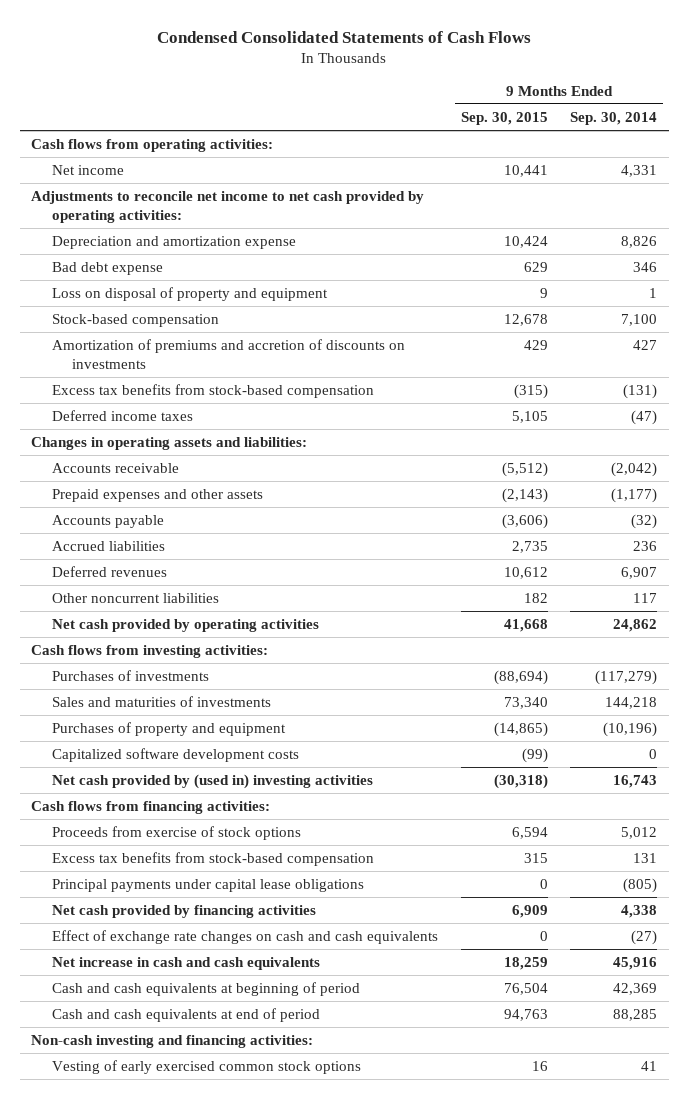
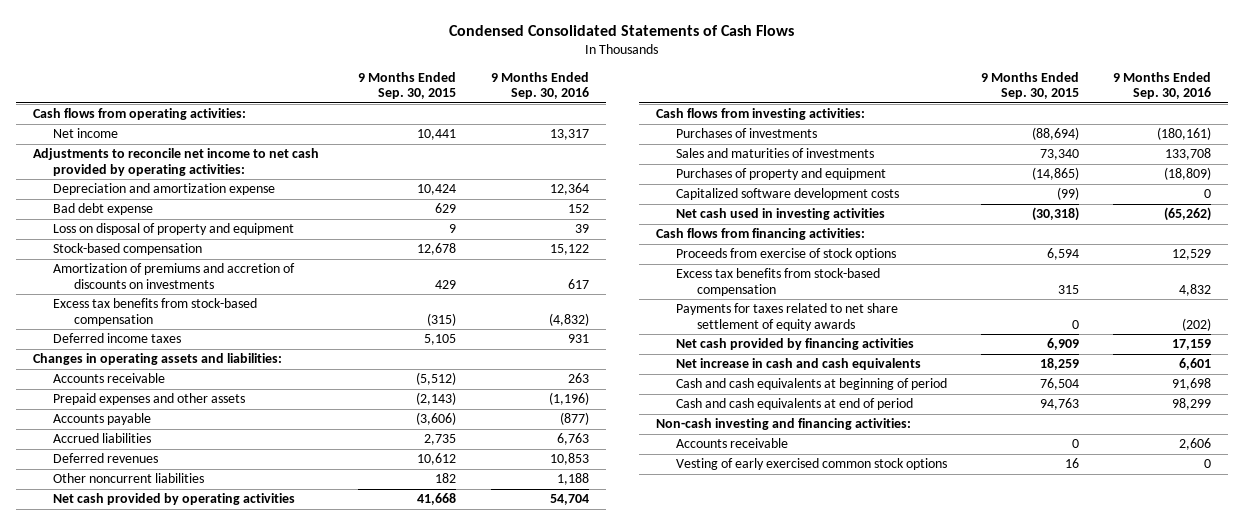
- | 9 Months Ended Sep. 30, 2015 | 9 Months Ended Sep. 30, 2014
+ | 9 Months Ended Sep. 30, 2015 | 9 Months Ended Sep. 30, 2016
- Net cash provided by (used in) investing activities | (30,318) | 16,743
+ Net cash used in investing activities | (30,318) | (65,262)
- Principal payments under capital lease obligations | 0 | (805)
+ Payments for taxes related to net share settlement of equity awards | 0 | (202)
- Effect of exchange rate changes on cash and cash equivalents | 0 | (27)
+ Accounts receivable | 0 | 2,606

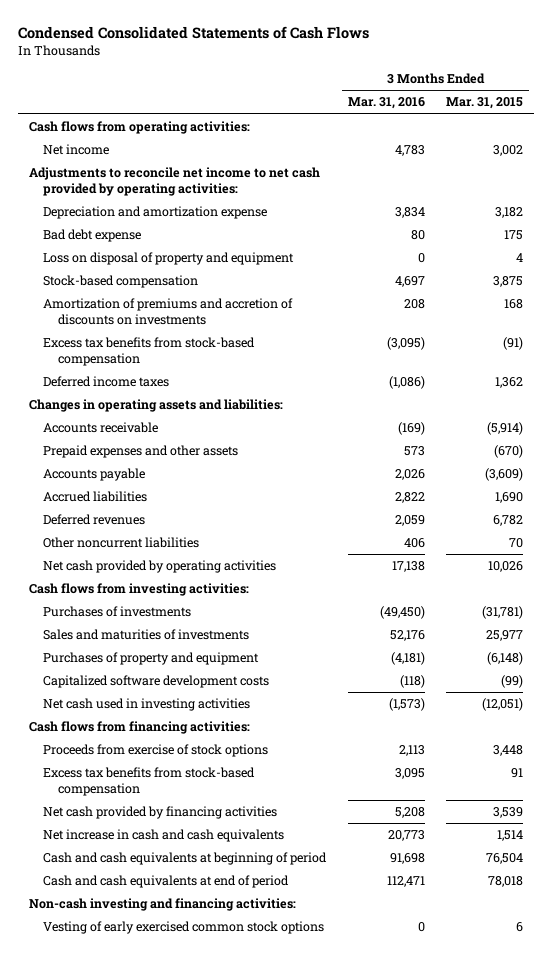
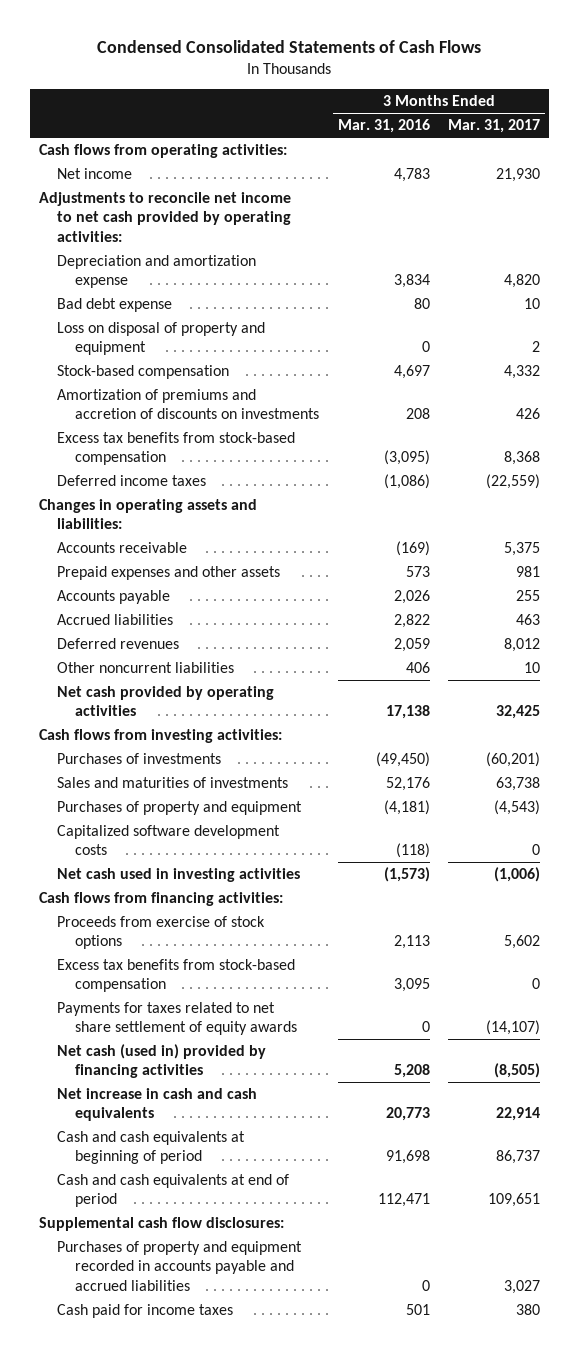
- | 3 Months Ended Mar. 31, 2016 | 3 Months Ended Mar. 31, 2015
+ | 3 Months Ended Mar. 31, 2016 | 3 Months Ended Mar. 31, 2017
- Net cash provided by financing activities | 5,208 | 3,539
+ Payments for taxes related to net share settlement of equity awards | 0 | (14,107)
+ Net cash (used in) provided by financing activities | 5,208 | (8,505)
- Non-cash investing and financing activities:
- Vesting of early exercised common stock options | 0 | 6
+ Supplemental cash flow disclosures:
+ Purchases of property and equipment recorded in accounts payable and accrued liabilities | 0 | 3,027
+ Cash paid for income taxes | 501 | 380

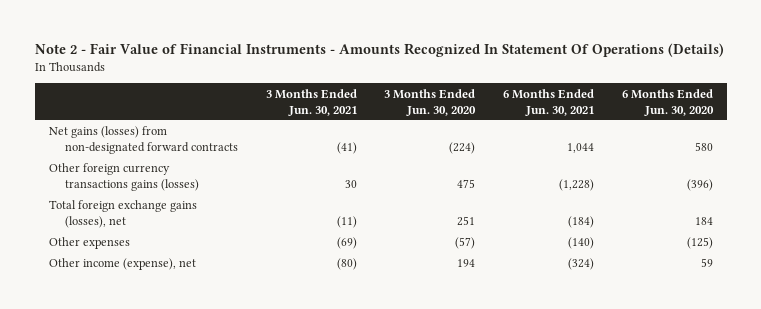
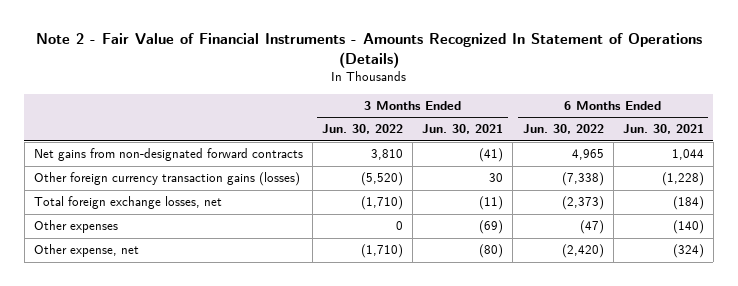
- Note 2 - Fair Value of Financial Instruments - Amounts Recognized In Statement Of Operations (Details)
+ Note 2 - Fair Value of Financial Instruments - Amounts Recognized In Statement of Operations (Details)
- | 3 Months Ended Jun. 30, 2021 | 3 Months Ended Jun. 30, 2020 | 6 Months Ended Jun. 30, 2021 | 6 Months Ended Jun. 30, 2020
+ | 3 Months Ended Jun. 30, 2022 | 3 Months Ended Jun. 30, 2021 | 6 Months Ended Jun. 30, 2022 | 6 Months Ended Jun. 30, 2021
- Net gains (losses) from non-designated forward contracts | (41) | (224) | 1,044 | 580
- Other foreign currency transactions gains (losses) | 30 | 475 | (1,228) | (396)
- Total foreign exchange gains (losses), net | (11) | 251 | (184) | 184
+ Net gains from non-designated forward contracts | 3,810 | (41) | 4,965 | 1,044
+ Other foreign currency transaction gains (losses) | (5,520) | 30 | (7,338) | (1,228)
+ Total foreign exchange losses, net | (1,710) | (11) | (2,373) | (184)
- Other income (expense), net | (80) | 194 | (324) | 59
+ Other expense, net | (1,710) | (80) | (2,420) | (324)

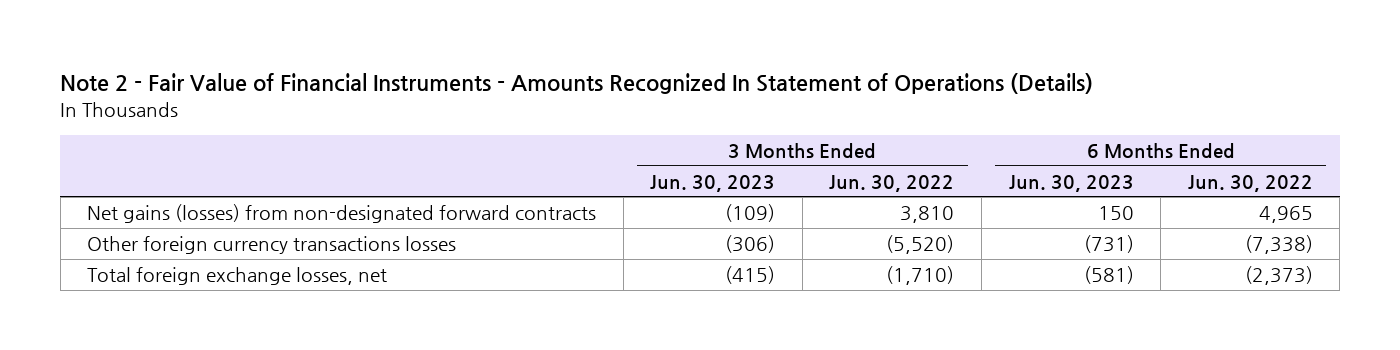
- | 3 Months Ended Jun. 30, 2022 | 3 Months Ended Jun. 30, 2021 | 6 Months Ended Jun. 30, 2022 | 6 Months Ended Jun. 30, 2021
+ | 3 Months Ended Jun. 30, 2023 | 3 Months Ended Jun. 30, 2022 | 6 Months Ended Jun. 30, 2023 | 6 Months Ended Jun. 30, 2022
- Net gains from non-designated forward contracts | 3,810 | (41) | 4,965 | 1,044
- Other foreign currency transaction gains (losses) | (5,520) | 30 | (7,338) | (1,228)
+ Net gains (losses) from non-designated forward contracts | (109) | 3,810 | 150 | 4,965
+ Other foreign currency transactions losses | (306) | (5,520) | (731) | (7,338)
- Other expenses | 0 | (69) | (47) | (140)
- Other expense, net | (1,710) | (80) | (2,420) | (324)

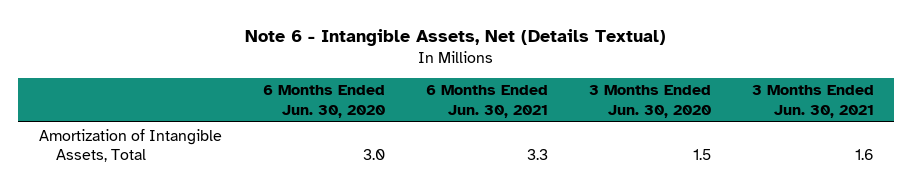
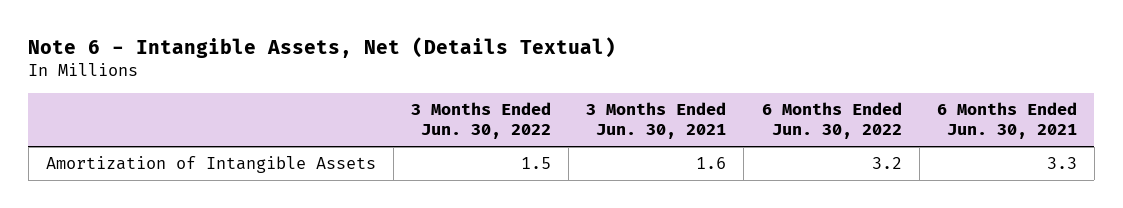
- | 6 Months Ended Jun. 30, 2020 | 6 Months Ended Jun. 30, 2021 | 3 Months Ended Jun. 30, 2020 | 3 Months Ended Jun. 30, 2021
+ | 3 Months Ended Jun. 30, 2022 | 3 Months Ended Jun. 30, 2021 | 6 Months Ended Jun. 30, 2022 | 6 Months Ended Jun. 30, 2021
- Amortization of Intangible Assets, Total | 3.0 | 3.3 | 1.5 | 1.6
+ Amortization of Intangible Assets | 1.5 | 1.6 | 3.2 | 3.3

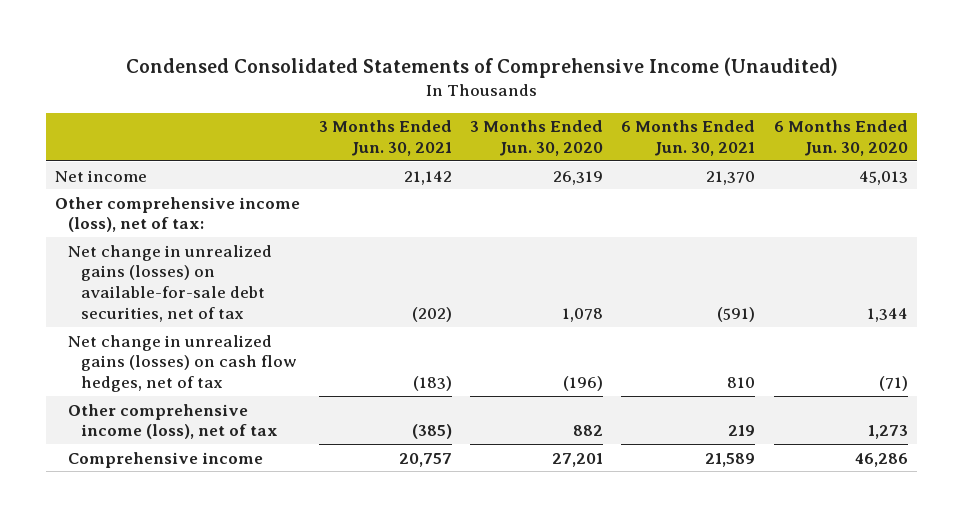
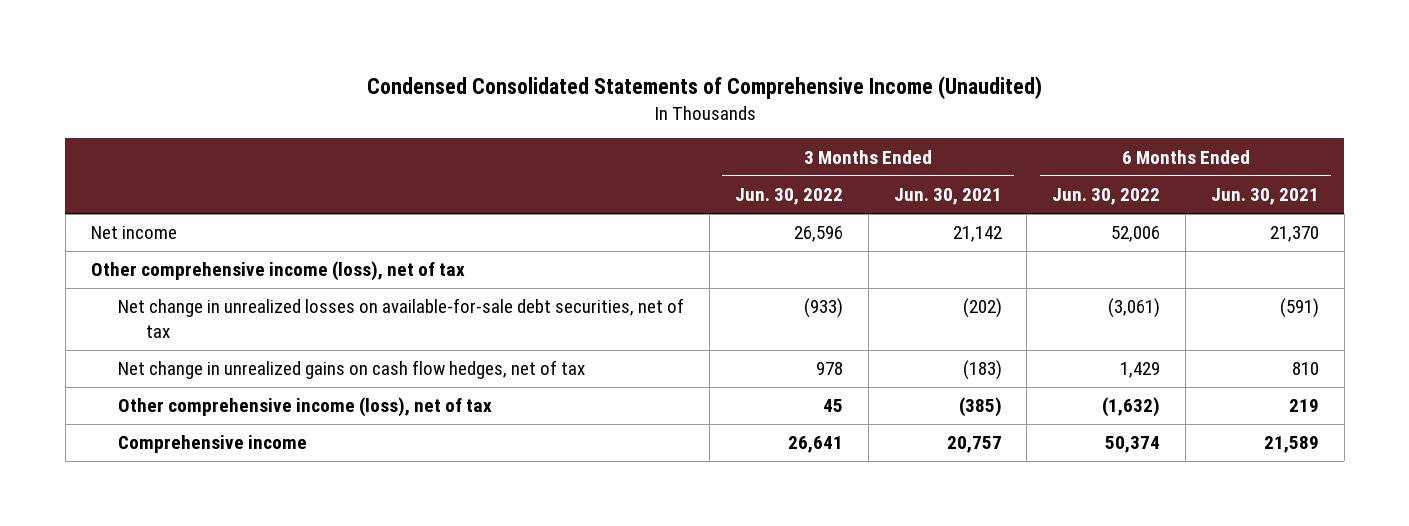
- | 3 Months Ended Jun. 30, 2021 | 3 Months Ended Jun. 30, 2020 | 6 Months Ended Jun. 30, 2021 | 6 Months Ended Jun. 30, 2020
+ | 3 Months Ended Jun. 30, 2022 | 3 Months Ended Jun. 30, 2021 | 6 Months Ended Jun. 30, 2022 | 6 Months Ended Jun. 30, 2021
- Other comprehensive income (loss), net of tax:
- Net change in unrealized gains (losses) on available-for-sale debt securities, net of tax | (202) | 1,078 | (591) | 1,344
- Net change in unrealized gains (losses) on cash flow hedges, net of tax | (183) | (196) | 810 | (71)
+ Other comprehensive income (loss), net of tax
+ Net change in unrealized losses on available-for-sale debt securities, net of tax | (933) | (202) | (3,061) | (591)
+ Net change in unrealized gains on cash flow hedges, net of tax | 978 | (183) | 1,429 | 810

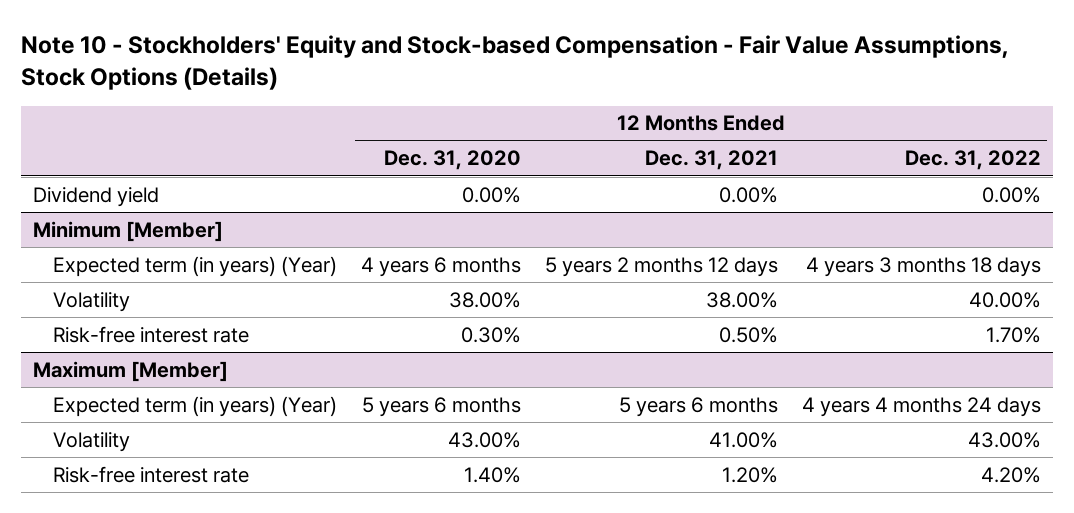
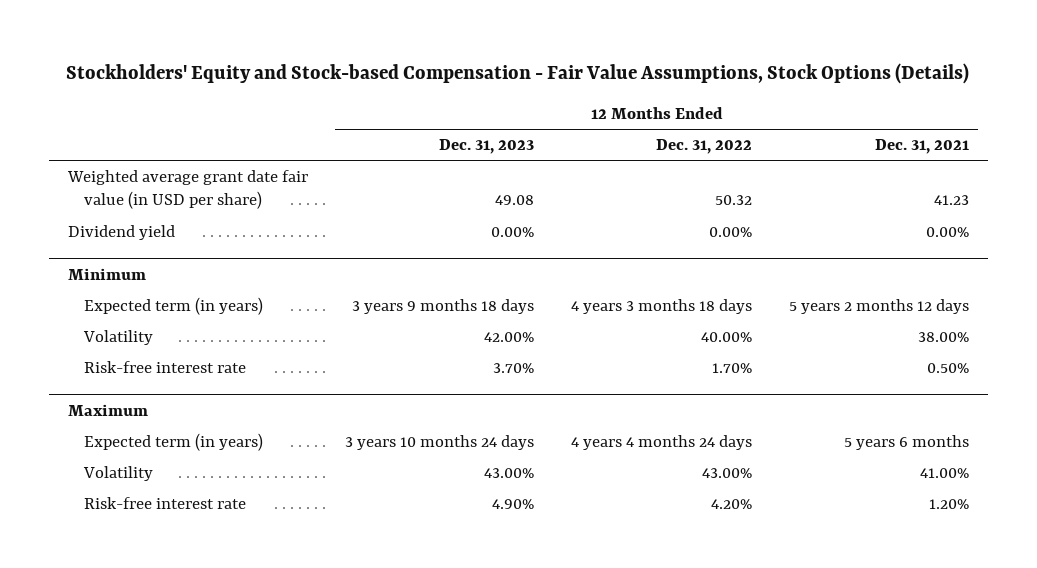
- Note 10 - Stockholders' Equity and Stock-based Compensation - Fair Value Assumptions, Stock Options (Details)
+ Stockholders' Equity and Stock-based Compensation - Fair Value Assumptions, Stock Options (Details)
- | 12 Months Ended Dec. 31, 2020 | 12 Months Ended Dec. 31, 2021 | 12 Months Ended Dec. 31, 2022
+ | 12 Months Ended Dec. 31, 2023 | 12 Months Ended Dec. 31, 2022 | 12 Months Ended Dec. 31, 2021
+ Weighted average grant date fair value (in USD per share) | 49.08 | 50.32 | 41.23
- Minimum [Member]
- Expected term (in years) (Year) | 4 years 6 months | 5 years 2 months 12 days | 4 years 3 months 18 days
+ Minimum
+ Expected term (in years) | 3 years 9 months 18 days | 4 years 3 months 18 days | 5 years 2 months 12 days
- Maximum [Member]
- Expected term (in years) (Year) | 5 years 6 months | 5 years 6 months | 4 years 4 months 24 days
+ Maximum
+ Expected term (in years) | 3 years 10 months 24 days | 4 years 4 months 24 days | 5 years 6 months

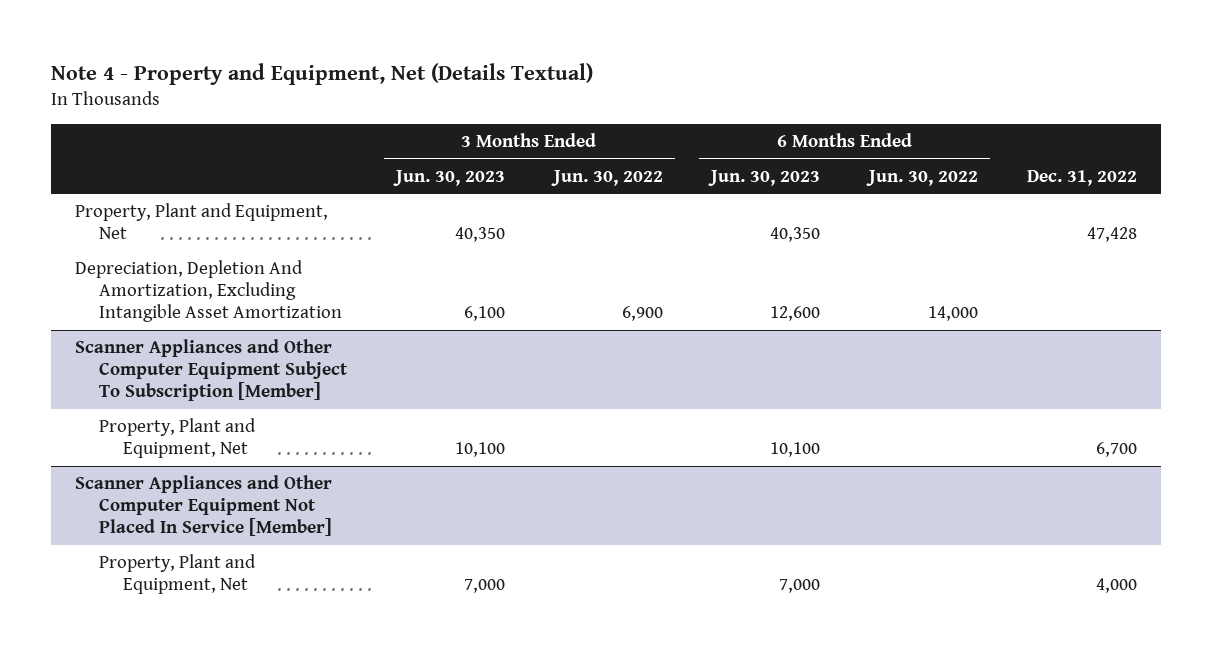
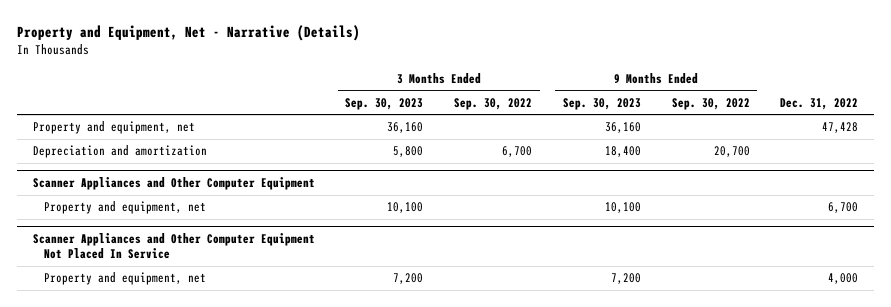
- Note 4 - Property and Equipment, Net (Details Textual)
+ Property and Equipment, Net - Narrative (Details)
- | 3 Months Ended Jun. 30, 2023 | 3 Months Ended Jun. 30, 2022 | 6 Months Ended Jun. 30, 2023 | 6 Months Ended Jun. 30, 2022 | Dec. 31, 2022
+ | 3 Months Ended Sep. 30, 2023 | 3 Months Ended Sep. 30, 2022 | 9 Months Ended Sep. 30, 2023 | 9 Months Ended Sep. 30, 2022 | Dec. 31, 2022
- Property, Plant and Equipment, Net | 40,350 | | 40,350 | | 47,428
- Depreciation, Depletion And Amortization, Excluding Intangible Asset Amortization | 6,100 | 6,900 | 12,600 | 14,000 |
- Scanner Appliances and Other Computer Equipment Subject To Subscription [Member]
- Property, Plant and Equipment, Net | 10,100 | | 10,100 | | 6,700
- Scanner Appliances and Other Computer Equipment Not Placed In Service [Member]
- Property, Plant and Equipment, Net | 7,000 | | 7,000 | | 4,000
+ Property and equipment, net | 36,160 | | 36,160 | | 47,428
+ Depreciation and amortization | 5,800 | 6,700 | 18,400 | 20,700 |
+ Scanner Appliances and Other Computer Equipment
+ Property and equipment, net | 10,100 | | 10,100 | | 6,700
+ Scanner Appliances and Other Computer Equipment Not Placed In Service
+ Property and equipment, net | 7,200 | | 7,200 | | 4,000

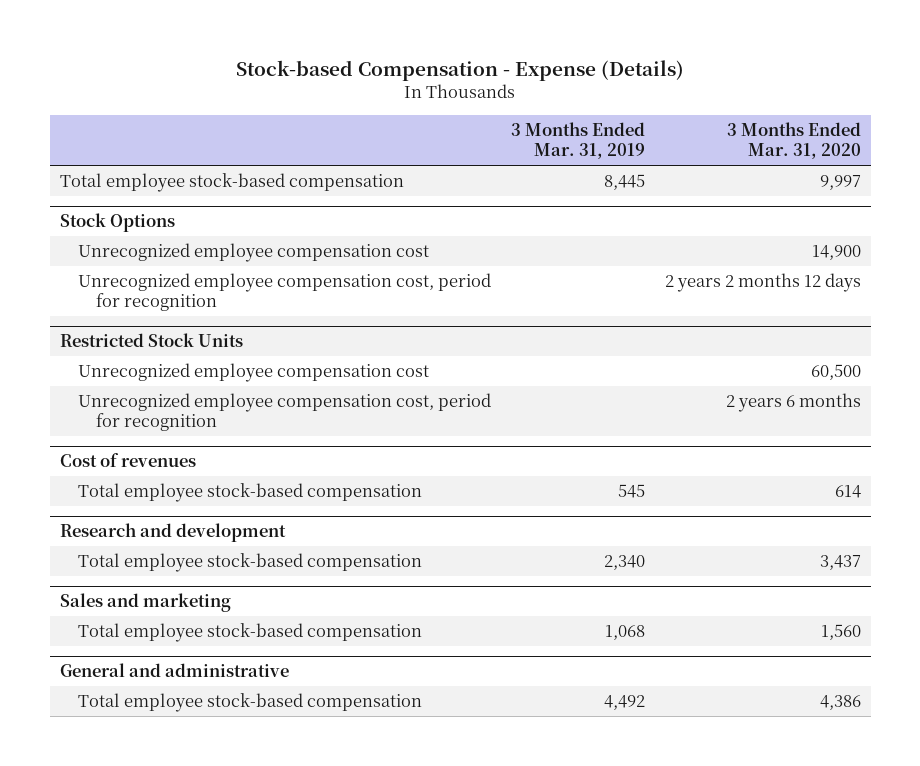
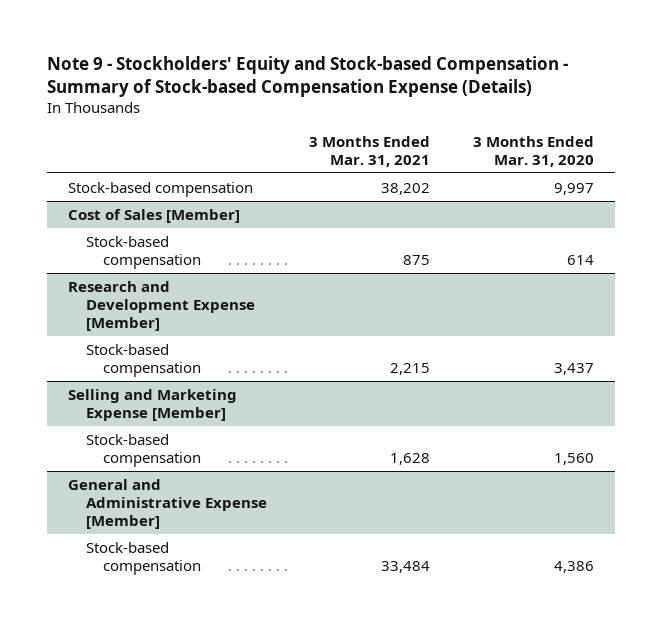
- Stock-based Compensation - Expense (Details)
+ Note 9 - Stockholders' Equity and Stock-based Compensation - Summary of Stock-based Compensation Expense (Details)
- | 3 Months Ended Mar. 31, 2019 | 3 Months Ended Mar. 31, 2020
+ | 3 Months Ended Mar. 31, 2021 | 3 Months Ended Mar. 31, 2020
- Total employee stock-based compensation | 8,445 | 9,997
- Stock Options
- Unrecognized employee compensation cost | | 14,900
- Unrecognized employee compensation cost, period for recognition | | 2 years 2 months 12 days
- Restricted Stock Units
- Unrecognized employee compensation cost | | 60,500
- Unrecognized employee compensation cost, period for recognition | | 2 years 6 months
- Cost of revenues
- Total employee stock-based compensation | 545 | 614
- Research and development
- Total employee stock-based compensation | 2,340 | 3,437
- Sales and marketing
- Total employee stock-based compensation | 1,068 | 1,560
- General and administrative
- Total employee stock-based compensation | 4,492 | 4,386
+ Stock-based compensation | 38,202 | 9,997
+ Cost of Sales [Member]
+ Stock-based compensation | 875 | 614
+ Research and Development Expense [Member]
+ Stock-based compensation | 2,215 | 3,437
+ Selling and Marketing Expense [Member]
+ Stock-based compensation | 1,628 | 1,560
+ General and Administrative Expense [Member]
+ Stock-based compensation | 33,484 | 4,386

